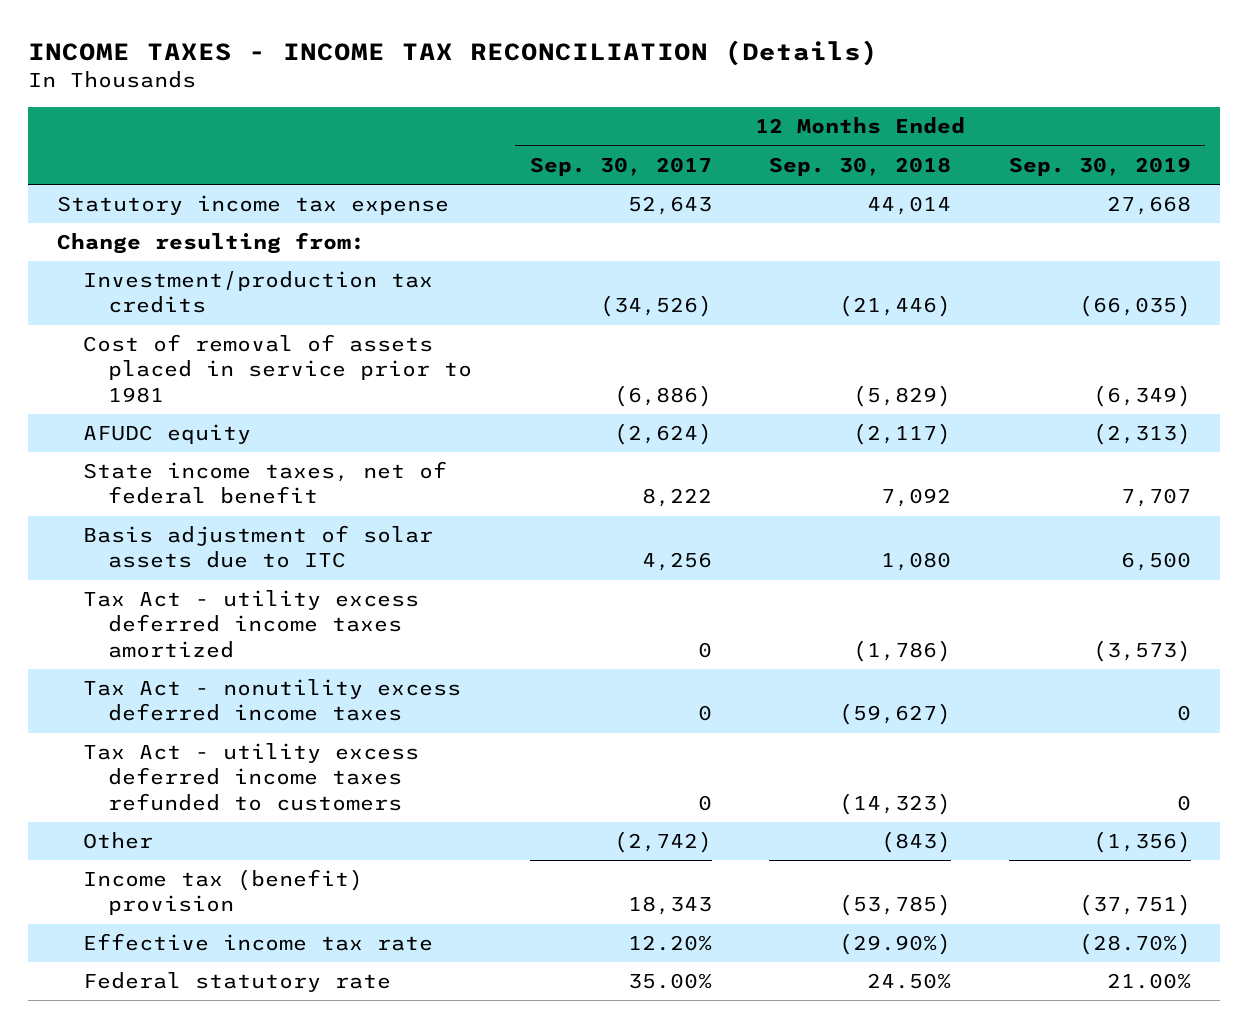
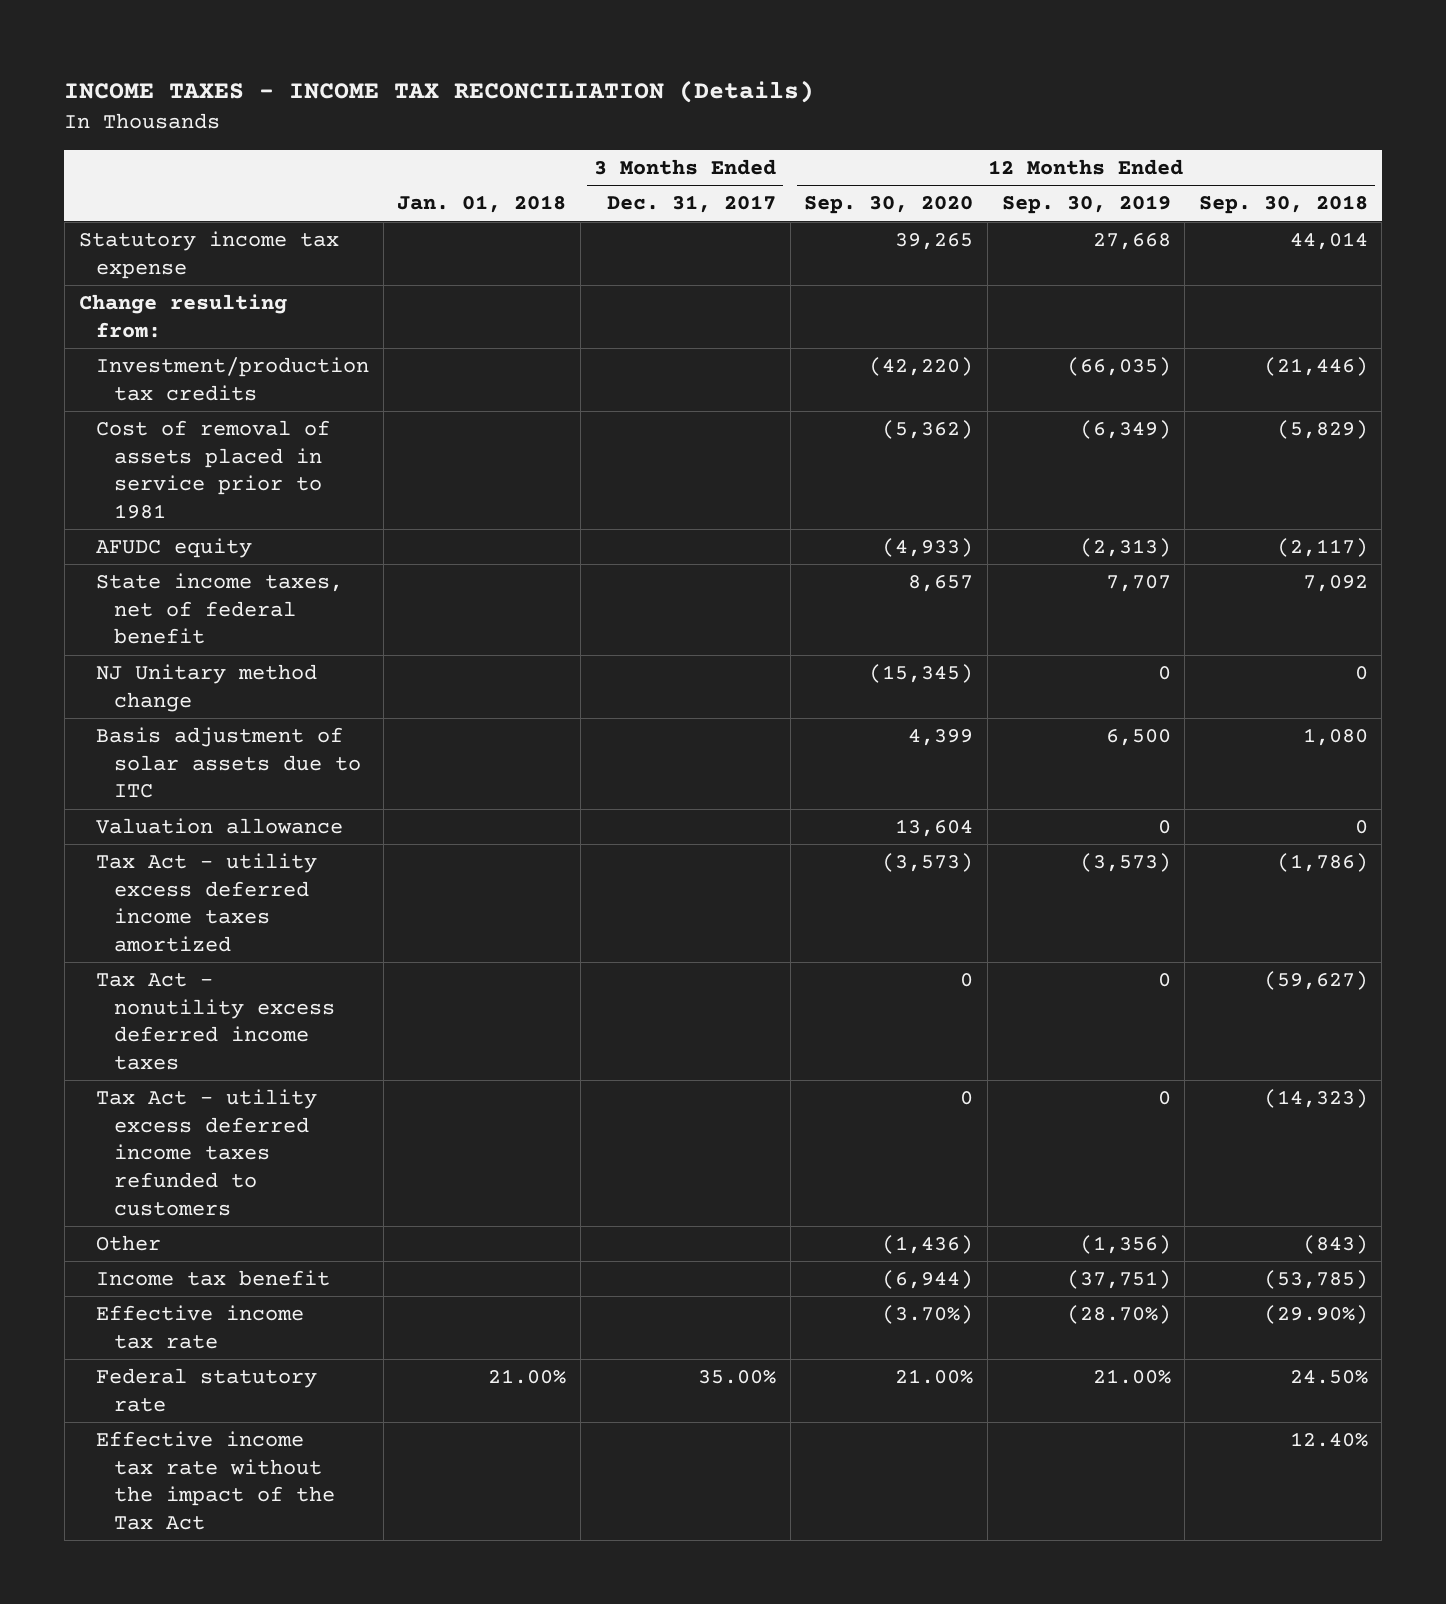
- | 12 Months Ended Sep. 30, 2017 | 12 Months Ended Sep. 30, 2018 | 12 Months Ended Sep. 30, 2019
+ | Jan. 01, 2018 | 3 Months Ended Dec. 31, 2017 | 12 Months Ended Sep. 30, 2020 | 12 Months Ended Sep. 30, 2019 | 12 Months Ended Sep. 30, 2018
+ NJ Unitary method change | | | (15,345) | 0 | 0
+ Valuation allowance | | | 13,604 | 0 | 0
- Income tax (benefit) provision | 18,343 | (53,785) | (37,751)
+ Income tax benefit | | | (6,944) | (37,751) | (53,785)
+ Effective income tax rate without the impact of the Tax Act | | | | | 12.40%

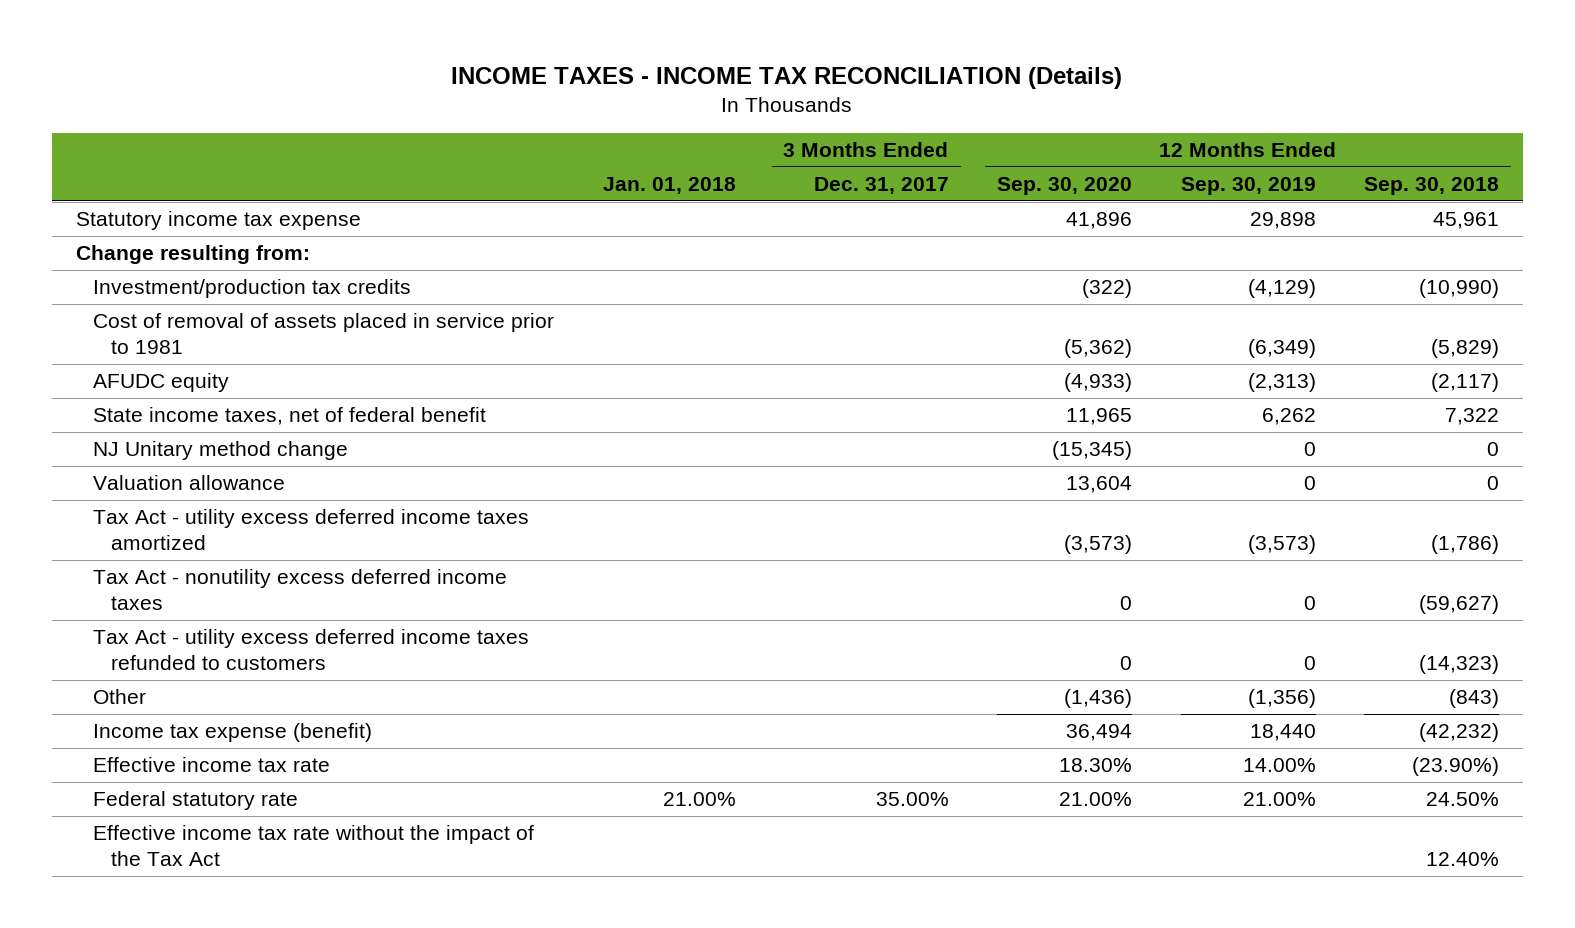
- Statutory income tax expense | | | 39,265 | 27,668 | 44,014
+ Statutory income tax expense | | | 41,896 | 29,898 | 45,961
- Investment/production tax credits | | | (42,220) | (66,035) | (21,446)
+ Investment/production tax credits | | | (322) | (4,129) | (10,990)
- State income taxes, net of federal benefit | | | 8,657 | 7,707 | 7,092
+ State income taxes, net of federal benefit | | | 11,965 | 6,262 | 7,322
- Basis adjustment of solar assets due to ITC | | | 4,399 | 6,500 | 1,080
- Income tax benefit | | | (6,944) | (37,751) | (53,785)
- Effective income tax rate | | | (3.70%) | (28.70%) | (29.90%)
+ Income tax expense (benefit) | | | 36,494 | 18,440 | (42,232)
+ Effective income tax rate | | | 18.30% | 14.00% | (23.90%)

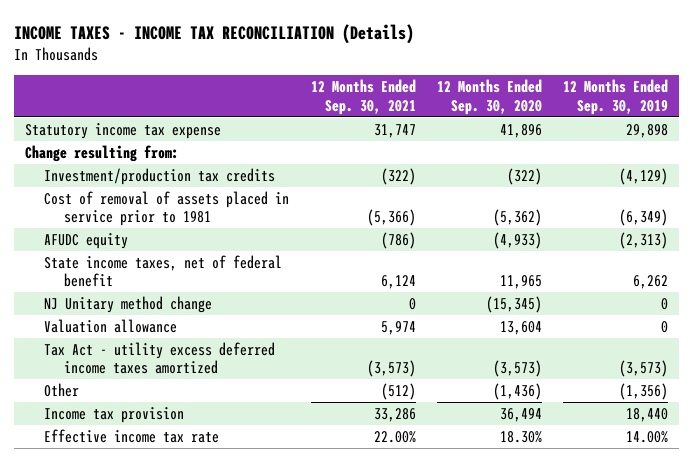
- | Jan. 01, 2018 | 3 Months Ended Dec. 31, 2017 | 12 Months Ended Sep. 30, 2020 | 12 Months Ended Sep. 30, 2019 | 12 Months Ended Sep. 30, 2018
+ | 12 Months Ended Sep. 30, 2021 | 12 Months Ended Sep. 30, 2020 | 12 Months Ended Sep. 30, 2019
- Tax Act - nonutility excess deferred income taxes | | | 0 | 0 | (59,627)
- Tax Act - utility excess deferred income taxes refunded to customers | | | 0 | 0 | (14,323)
- Income tax expense (benefit) | | | 36,494 | 18,440 | (42,232)
+ Income tax provision | 33,286 | 36,494 | 18,440
- Federal statutory rate | 21.00% | 35.00% | 21.00% | 21.00% | 24.50%
- Effective income tax rate without the impact of the Tax Act | | | | | 12.40%

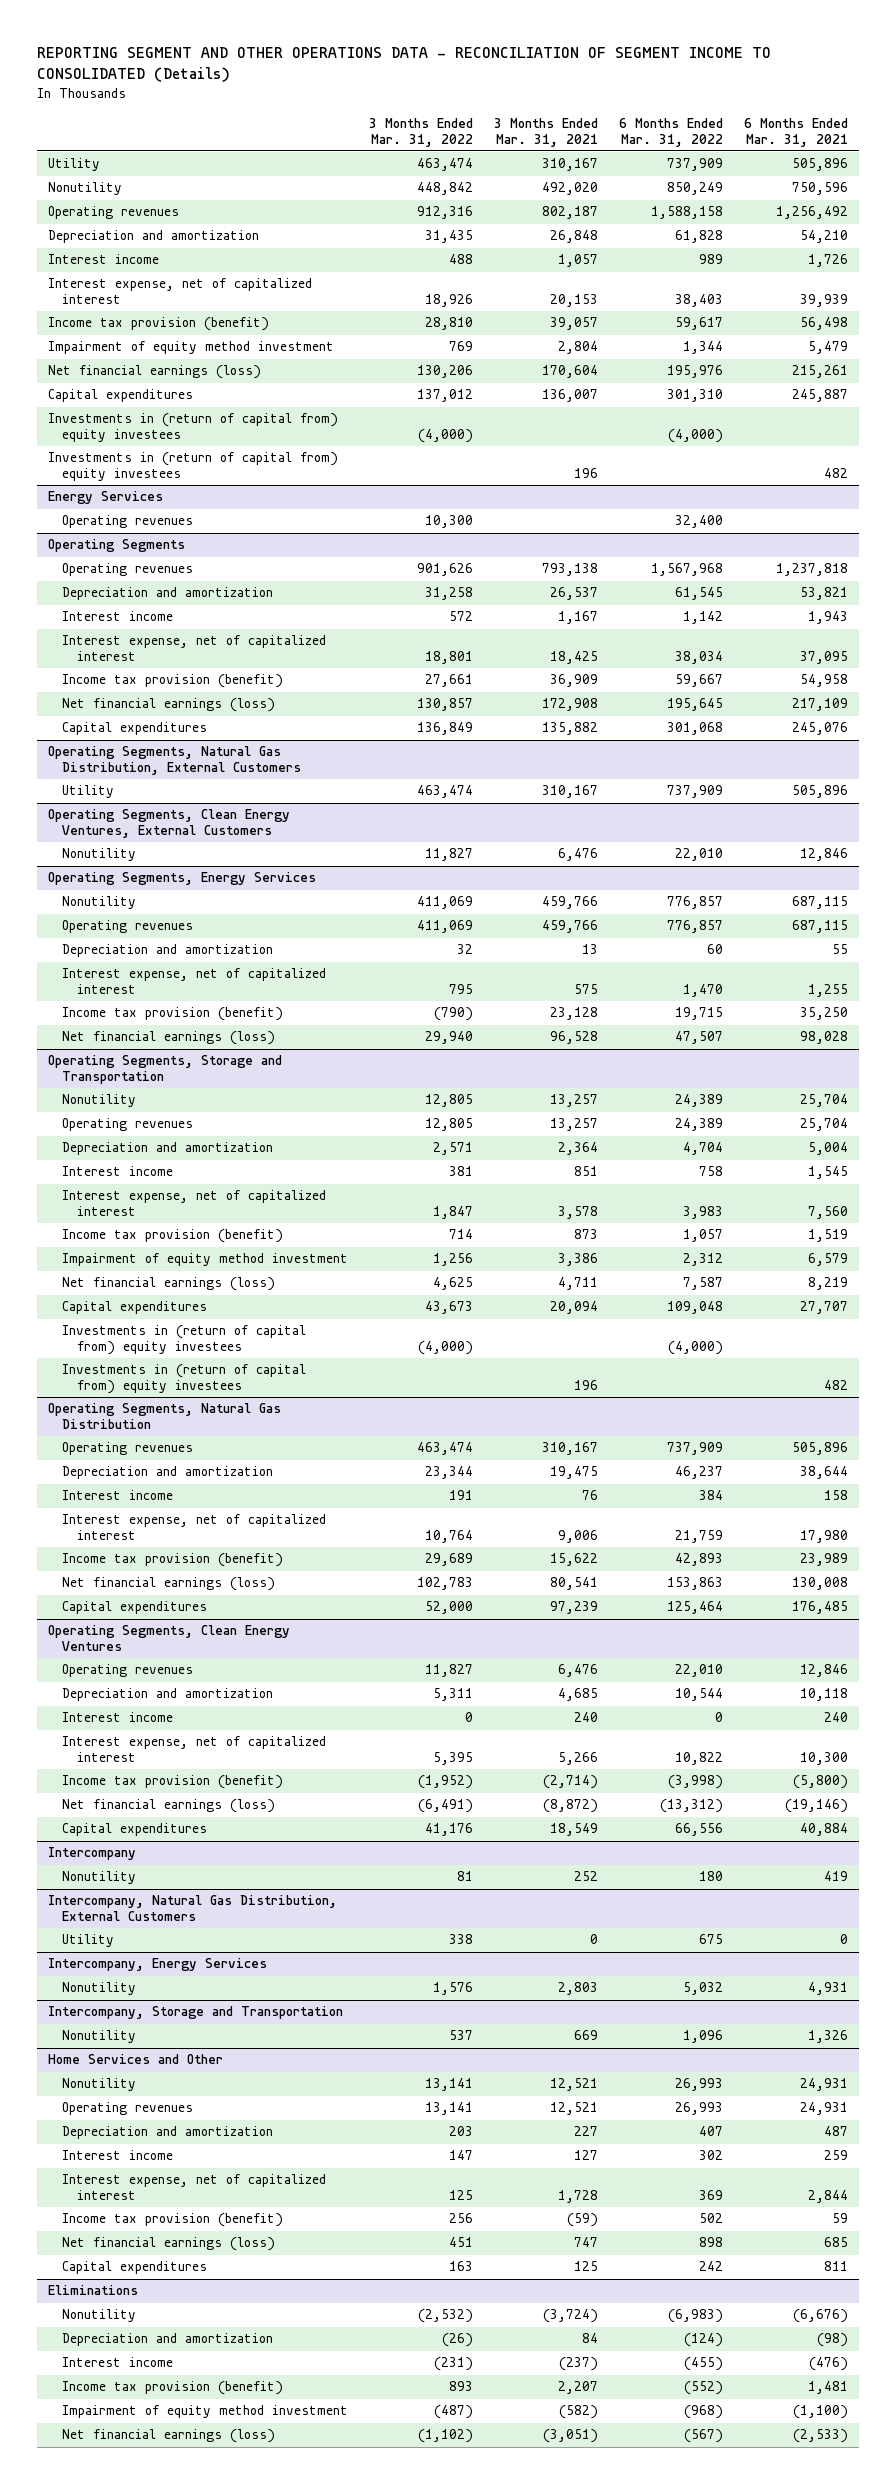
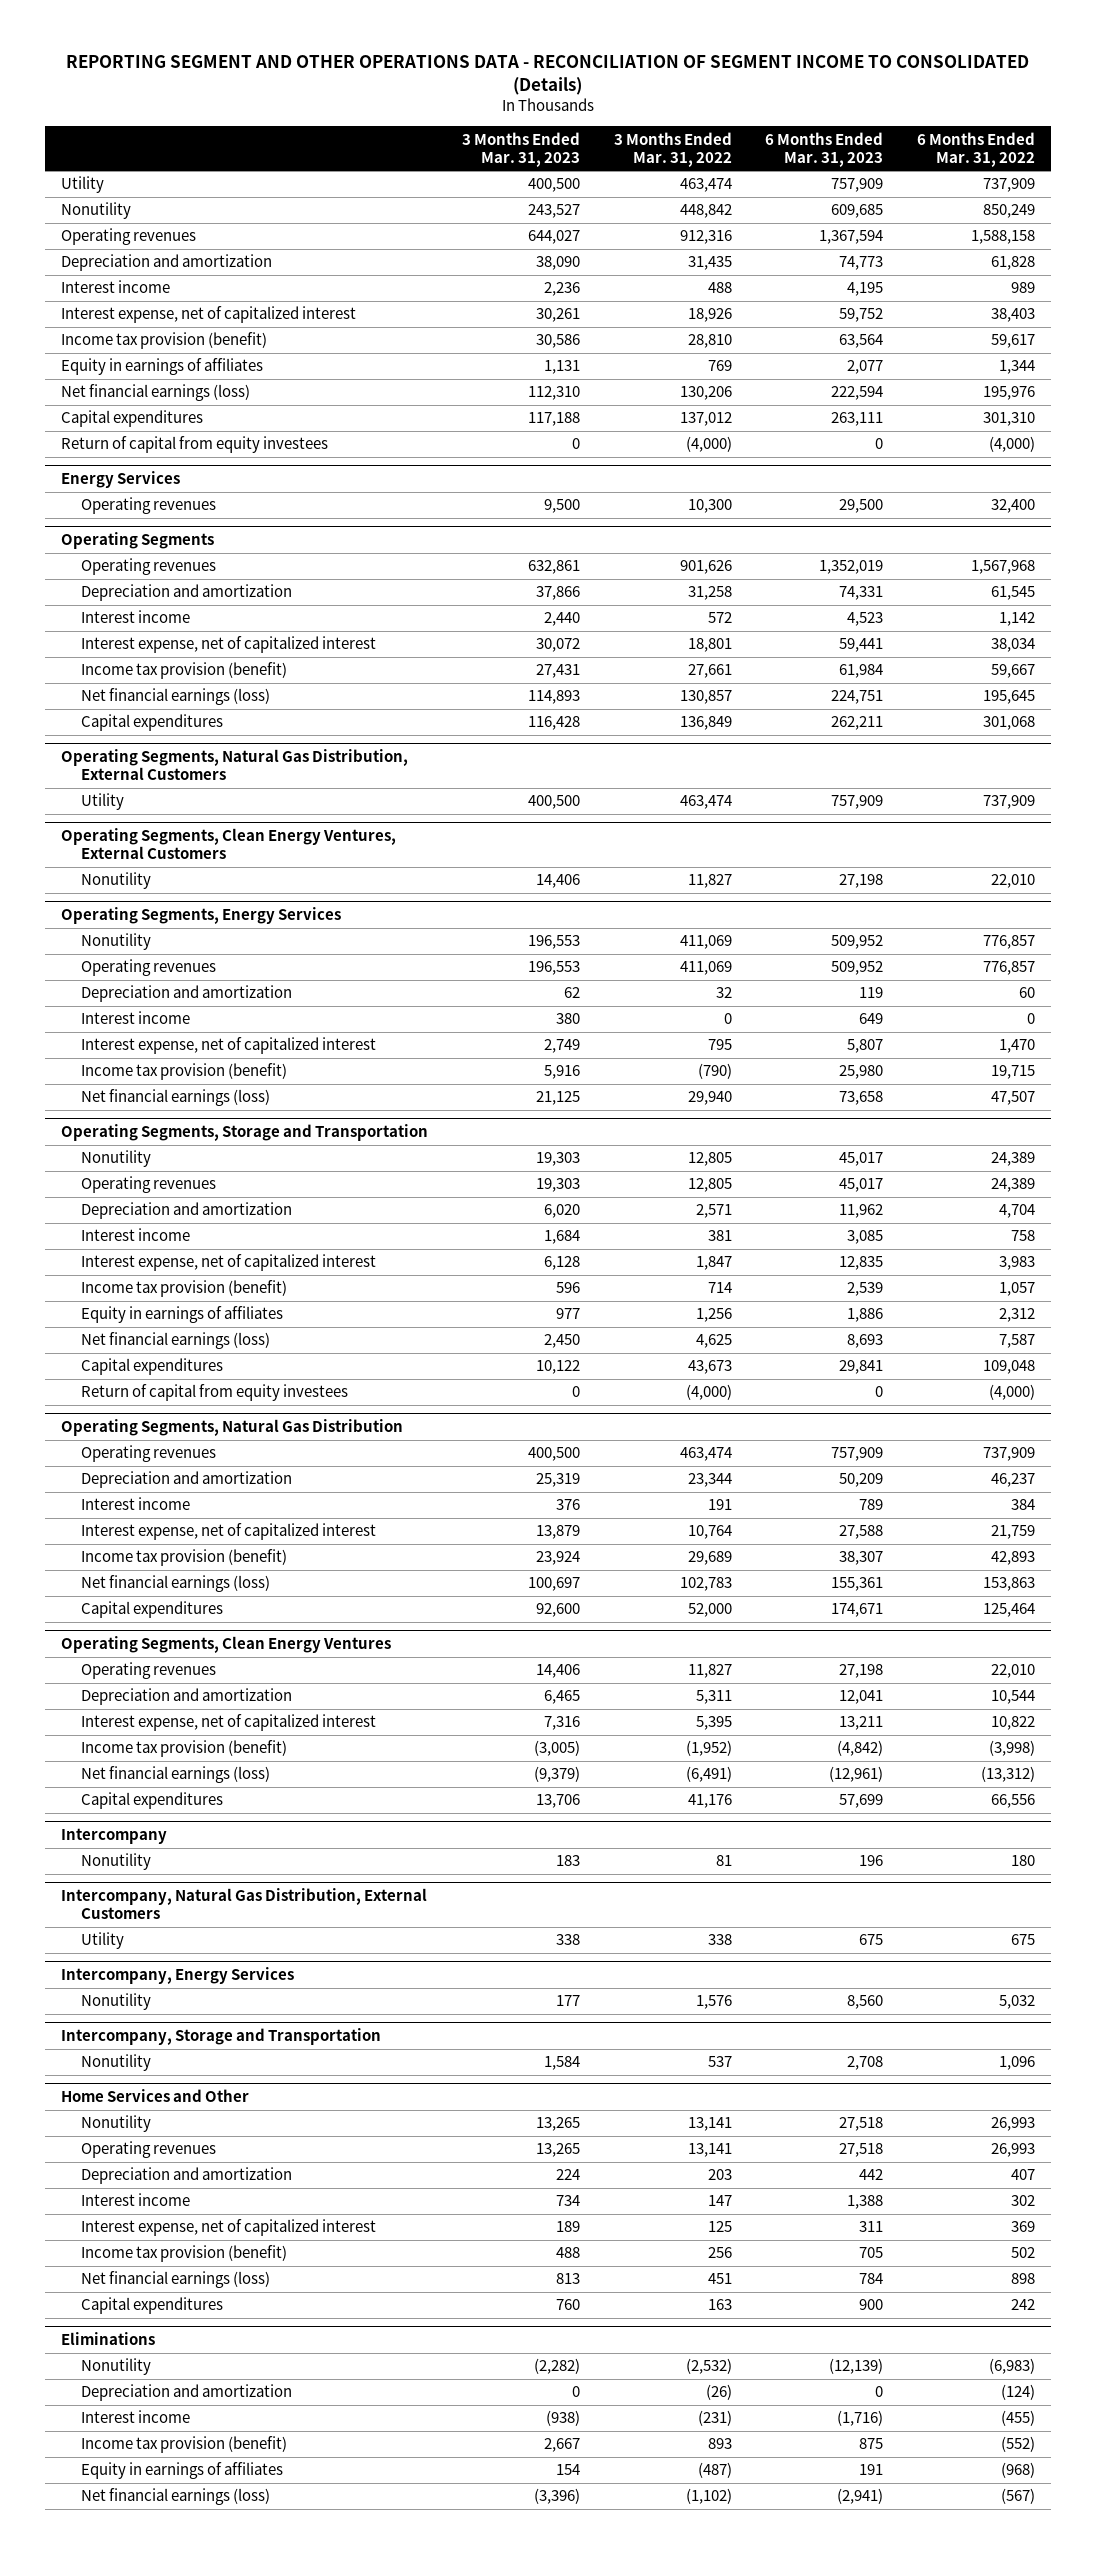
- | 3 Months Ended Mar. 31, 2022 | 3 Months Ended Mar. 31, 2021 | 6 Months Ended Mar. 31, 2022 | 6 Months Ended Mar. 31, 2021
+ | 3 Months Ended Mar. 31, 2023 | 3 Months Ended Mar. 31, 2022 | 6 Months Ended Mar. 31, 2023 | 6 Months Ended Mar. 31, 2022
- Impairment of equity method investment | 769 | 2,804 | 1,344 | 5,479
+ Equity in earnings of affiliates | 1,131 | 769 | 2,077 | 1,344
- Investments in (return of capital from) equity investees | (4,000) | | (4,000) |
- Investments in (return of capital from) equity investees | | 196 | | 482
+ Return of capital from equity investees | 0 | (4,000) | 0 | (4,000)
@ Operating Segments, Energy Services
+ Interest income | 380 | 0 | 649 | 0
@ Operating Segments, Storage and Transportation
- Impairment of equity method investment | 1,256 | 3,386 | 2,312 | 6,579
+ Equity in earnings of affiliates | 977 | 1,256 | 1,886 | 2,312
- Investments in (return of capital from) equity investees | (4,000) | | (4,000) |
- Investments in (return of capital from) equity investees | | 196 | | 482
+ Return of capital from equity investees | 0 | (4,000) | 0 | (4,000)
@ Operating Segments, Clean Energy Ventures
- Interest income | 0 | 240 | 0 | 240
@ Eliminations
- Impairment of equity method investment | (487) | (582) | (968) | (1,100)
+ Equity in earnings of affiliates | 154 | (487) | 191 | (968)

